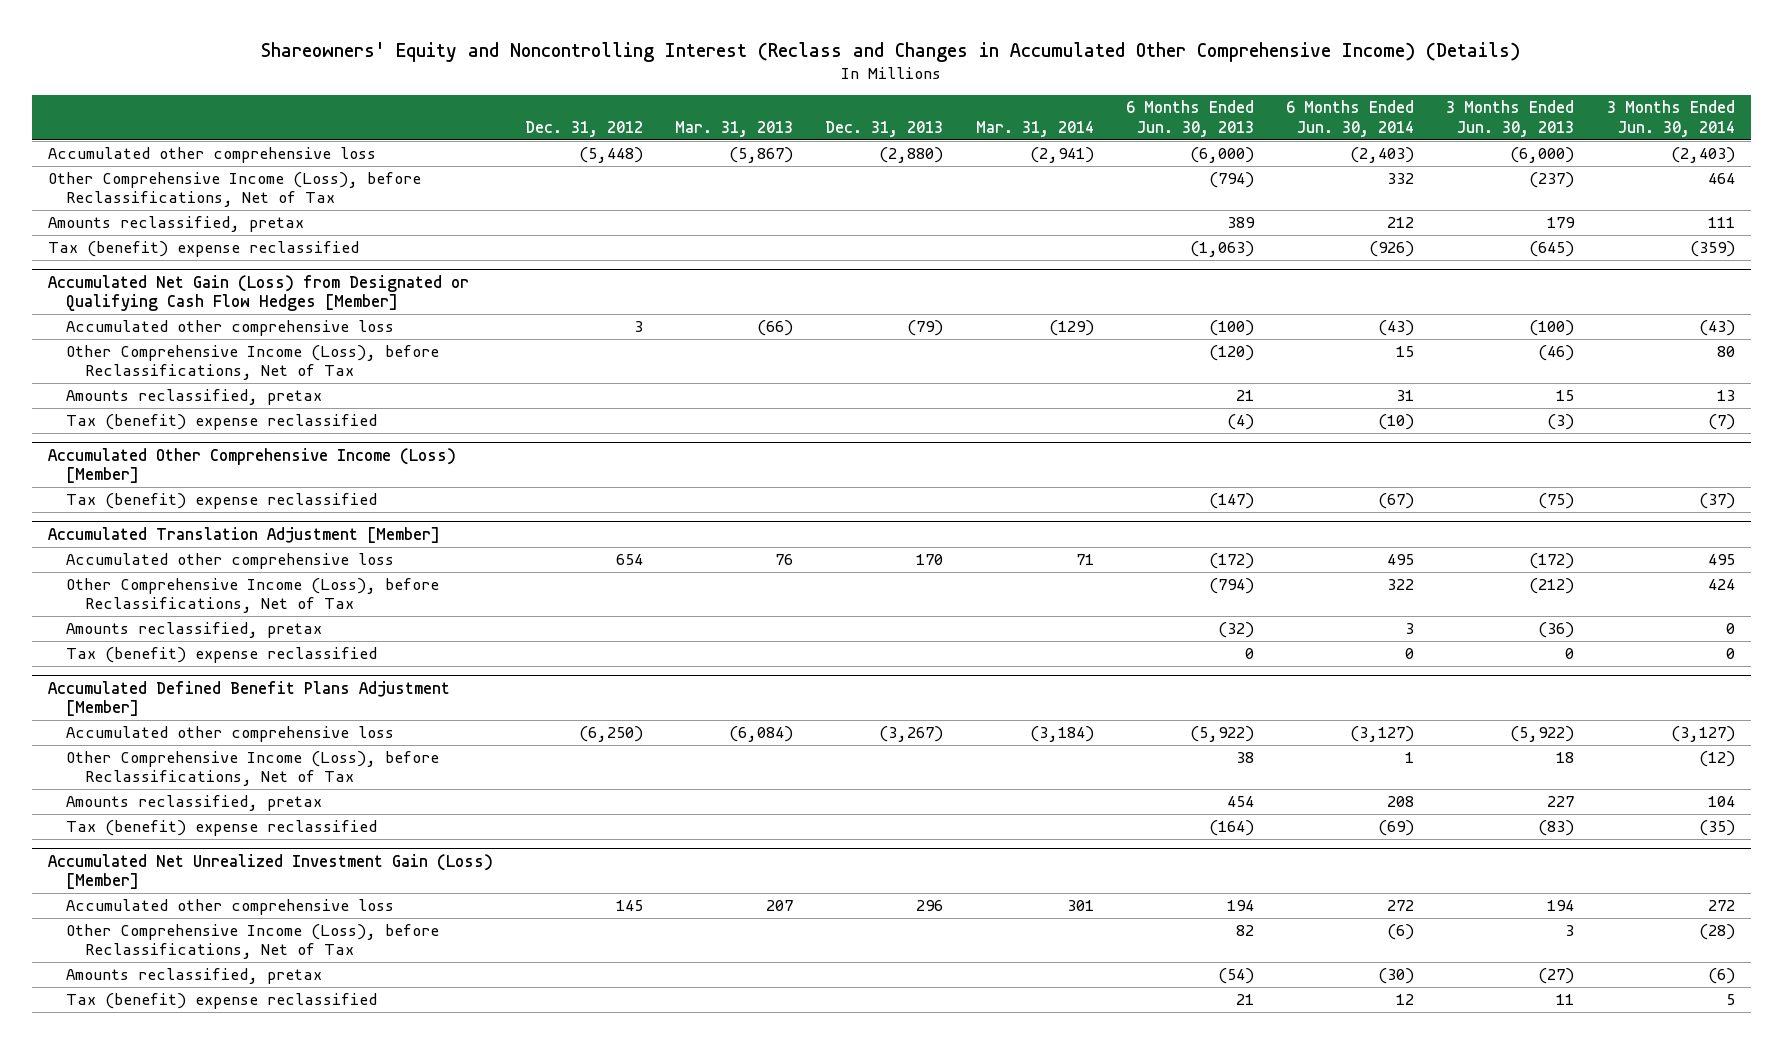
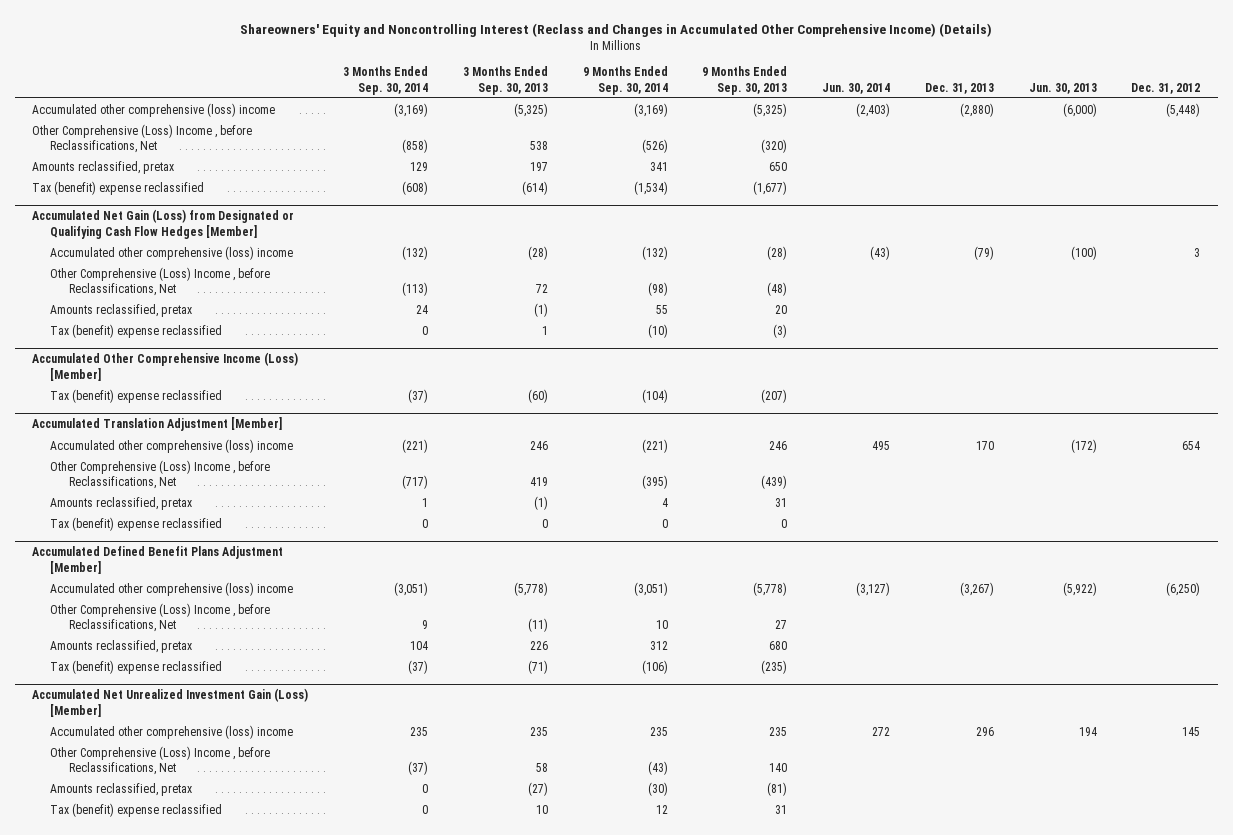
- | Dec. 31, 2012 | Mar. 31, 2013 | Dec. 31, 2013 | Mar. 31, 2014 | 6 Months Ended Jun. 30, 2013 | 6 Months Ended Jun. 30, 2014 | 3 Months Ended Jun. 30, 2013 | 3 Months Ended Jun. 30, 2014
+ | 3 Months Ended Sep. 30, 2014 | 3 Months Ended Sep. 30, 2013 | 9 Months Ended Sep. 30, 2014 | 9 Months Ended Sep. 30, 2013 | Jun. 30, 2014 | Dec. 31, 2013 | Jun. 30, 2013 | Dec. 31, 2012
- Accumulated other comprehensive loss | (5,448) | (5,867) | (2,880) | (2,941) | (6,000) | (2,403) | (6,000) | (2,403)
- Other Comprehensive Income (Loss), before Reclassifications, Net of Tax | | | | | (794) | 332 | (237) | 464
+ Accumulated other comprehensive (loss) income | (3,169) | (5,325) | (3,169) | (5,325) | (2,403) | (2,880) | (6,000) | (5,448)
+ Other Comprehensive (Loss) Income , before Reclassifications, Net | (858) | 538 | (526) | (320) | | | |
@ Accumulated Net Gain (Loss) from Designated or Qualifying Cash Flow Hedges [Member]
- Accumulated other comprehensive loss | 3 | (66) | (79) | (129) | (100) | (43) | (100) | (43)
- Other Comprehensive Income (Loss), before Reclassifications, Net of Tax | | | | | (120) | 15 | (46) | 80
+ Accumulated other comprehensive (loss) income | (132) | (28) | (132) | (28) | (43) | (79) | (100) | 3
+ Other Comprehensive (Loss) Income , before Reclassifications, Net | (113) | 72 | (98) | (48) | | | |
@ Accumulated Translation Adjustment [Member]
- Accumulated other comprehensive loss | 654 | 76 | 170 | 71 | (172) | 495 | (172) | 495
- Other Comprehensive Income (Loss), before Reclassifications, Net of Tax | | | | | (794) | 322 | (212) | 424
+ Accumulated other comprehensive (loss) income | (221) | 246 | (221) | 246 | 495 | 170 | (172) | 654
+ Other Comprehensive (Loss) Income , before Reclassifications, Net | (717) | 419 | (395) | (439) | | | |
@ Accumulated Defined Benefit Plans Adjustment [Member]
- Accumulated other comprehensive loss | (6,250) | (6,084) | (3,267) | (3,184) | (5,922) | (3,127) | (5,922) | (3,127)
- Other Comprehensive Income (Loss), before Reclassifications, Net of Tax | | | | | 38 | 1 | 18 | (12)
+ Accumulated other comprehensive (loss) income | (3,051) | (5,778) | (3,051) | (5,778) | (3,127) | (3,267) | (5,922) | (6,250)
+ Other Comprehensive (Loss) Income , before Reclassifications, Net | 9 | (11) | 10 | 27 | | | |
@ Accumulated Net Unrealized Investment Gain (Loss) [Member]
- Accumulated other comprehensive loss | 145 | 207 | 296 | 301 | 194 | 272 | 194 | 272
- Other Comprehensive Income (Loss), before Reclassifications, Net of Tax | | | | | 82 | (6) | 3 | (28)
+ Accumulated other comprehensive (loss) income | 235 | 235 | 235 | 235 | 272 | 296 | 194 | 145
+ Other Comprehensive (Loss) Income , before Reclassifications, Net | (37) | 58 | (43) | 140 | | | |

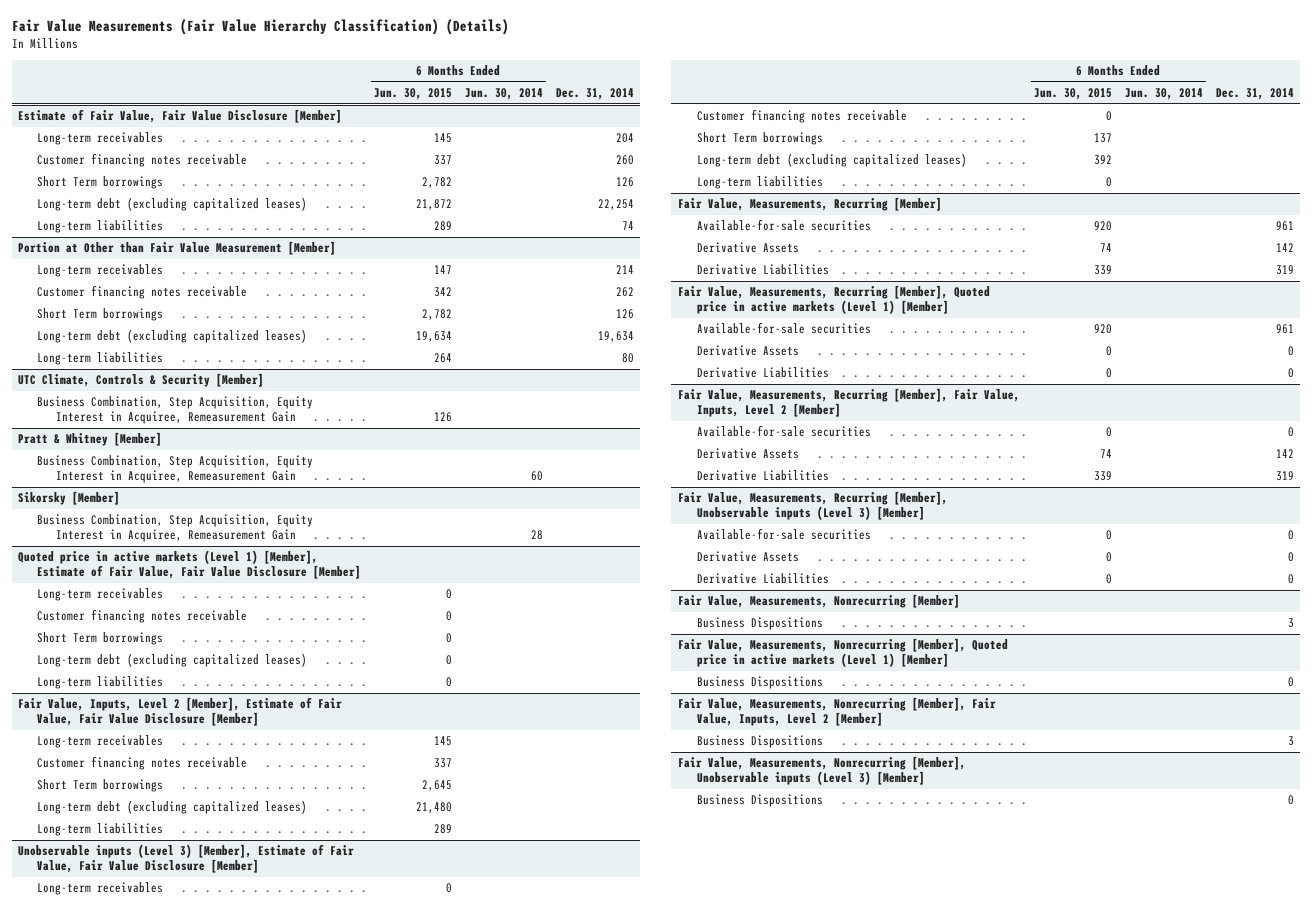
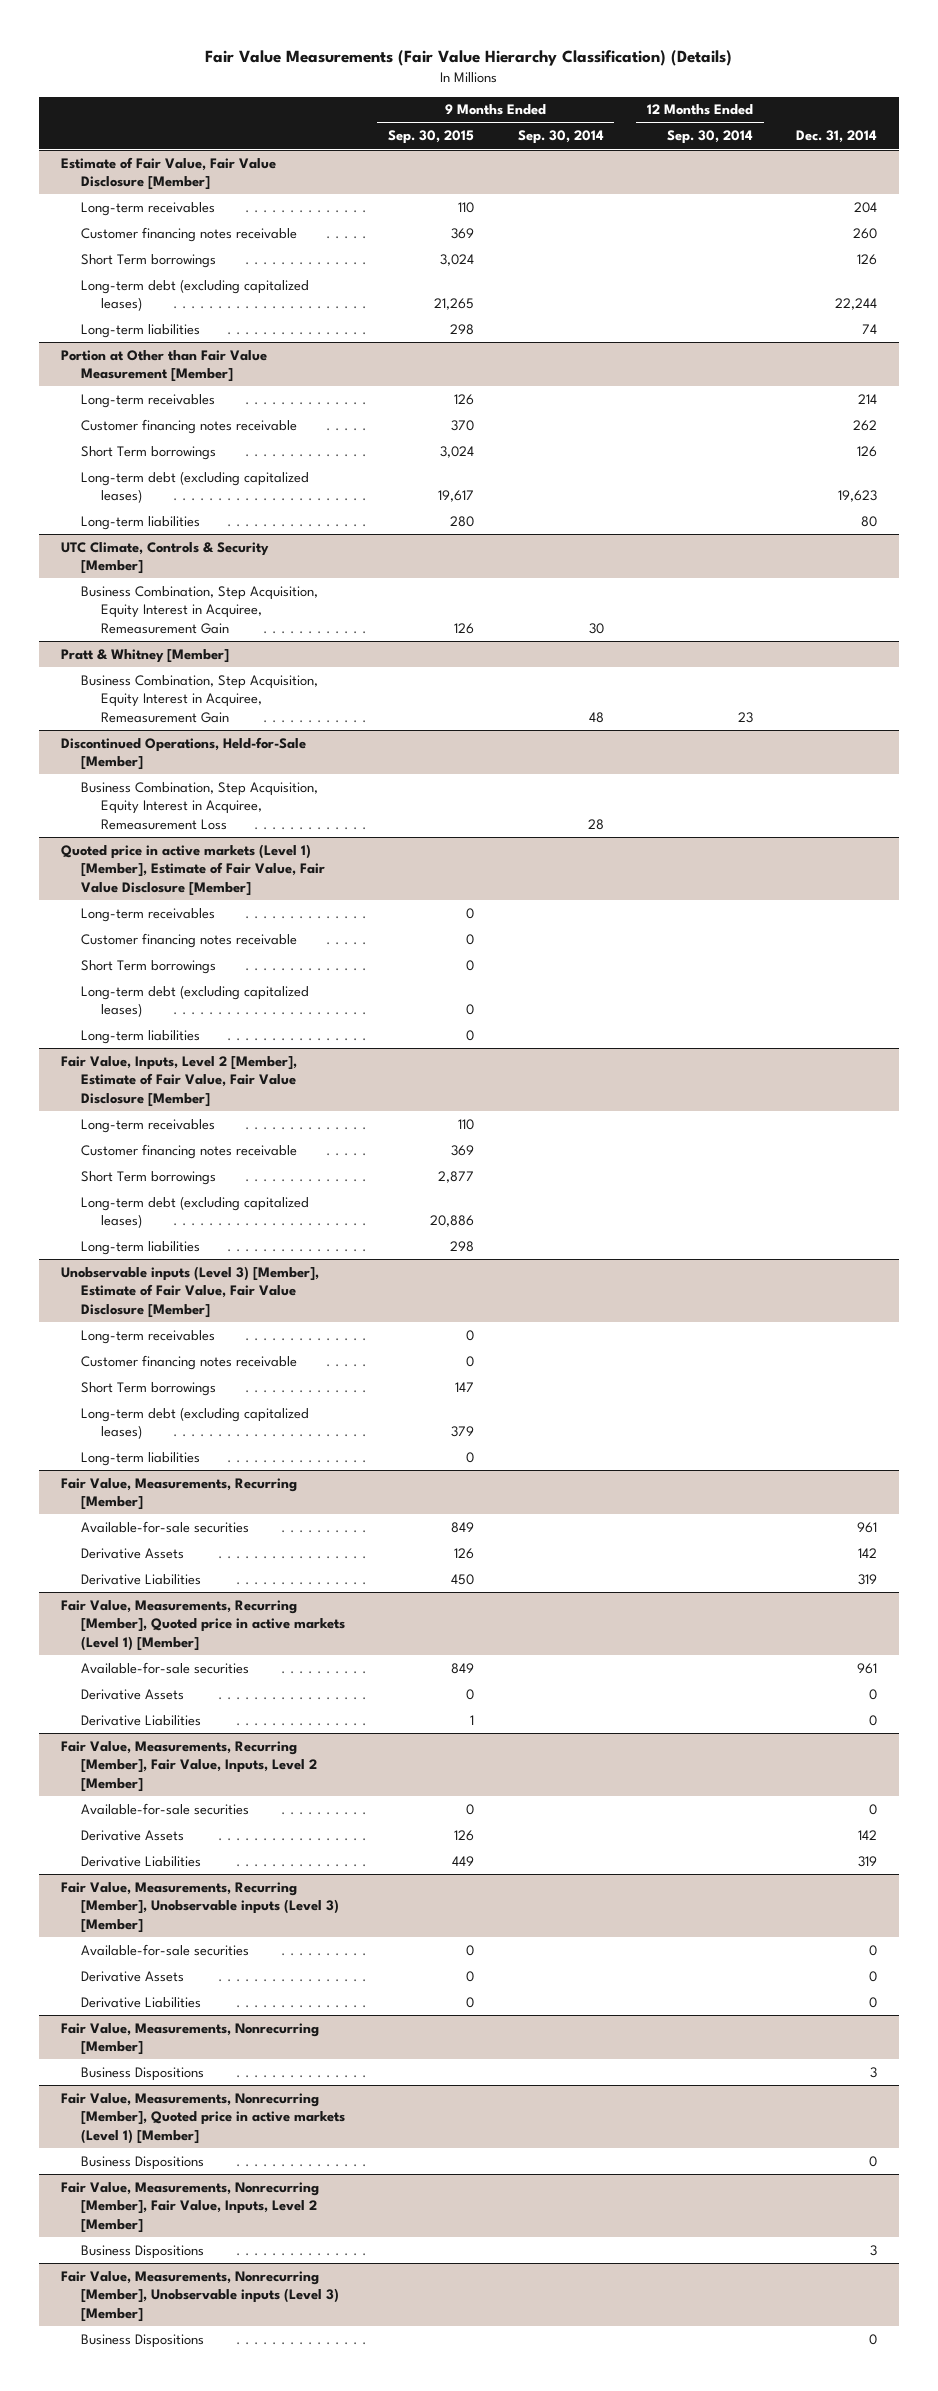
- | 6 Months Ended Jun. 30, 2015 | 6 Months Ended Jun. 30, 2014 | Dec. 31, 2014
+ | 9 Months Ended Sep. 30, 2015 | 9 Months Ended Sep. 30, 2014 | 12 Months Ended Sep. 30, 2014 | Dec. 31, 2014
@ Estimate of Fair Value, Fair Value Disclosure [Member]
- Long-term debt (excluding capitalized leases) | 21,872 | | 22,254
+ Long-term debt (excluding capitalized leases) | 21,265 | | | 22,244
@ Portion at Other than Fair Value Measurement [Member]
- Long-term debt (excluding capitalized leases) | 19,634 | | 19,634
+ Long-term debt (excluding capitalized leases) | 19,617 | | | 19,623
- Sikorsky [Member]
- Business Combination, Step Acquisition, Equity Interest in Acquiree, Remeasurement Gain | | 28 |
+ Discontinued Operations, Held-for-Sale [Member]
+ Business Combination, Step Acquisition, Equity Interest in Acquiree, Remeasurement Loss | | 28 | |

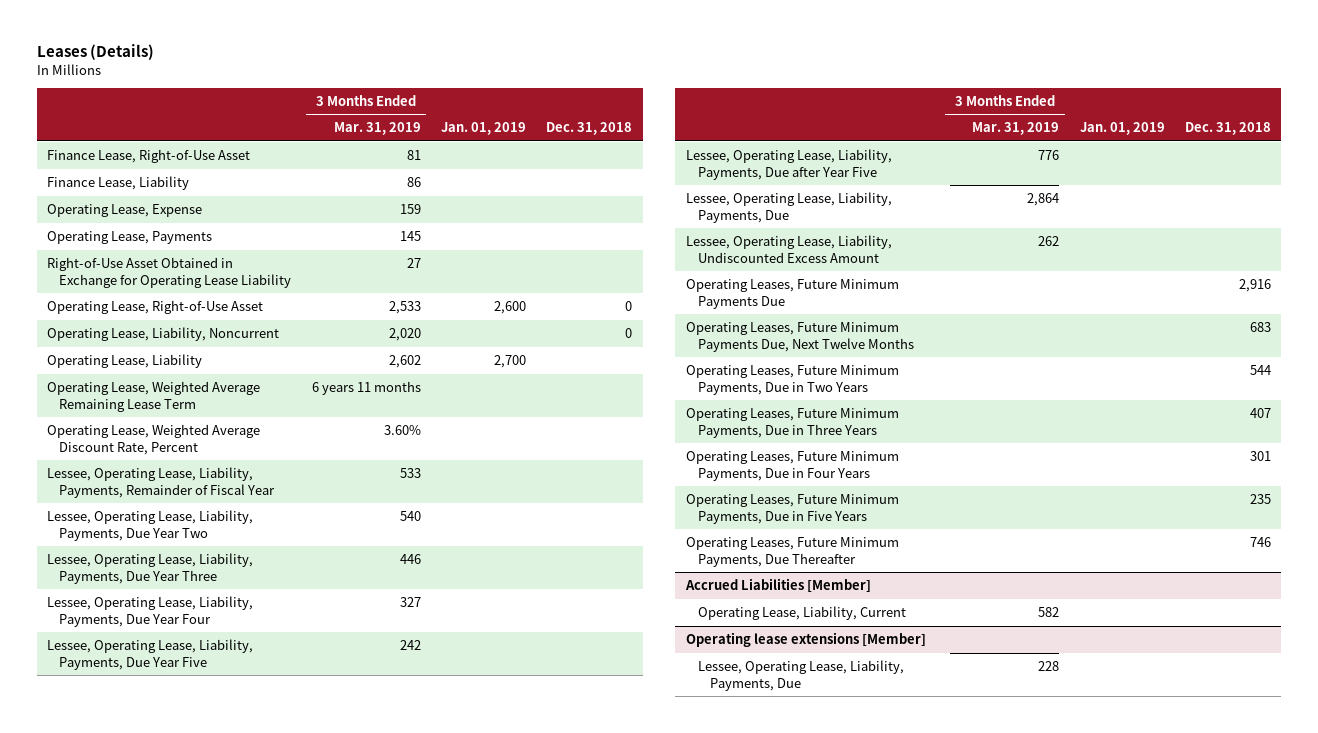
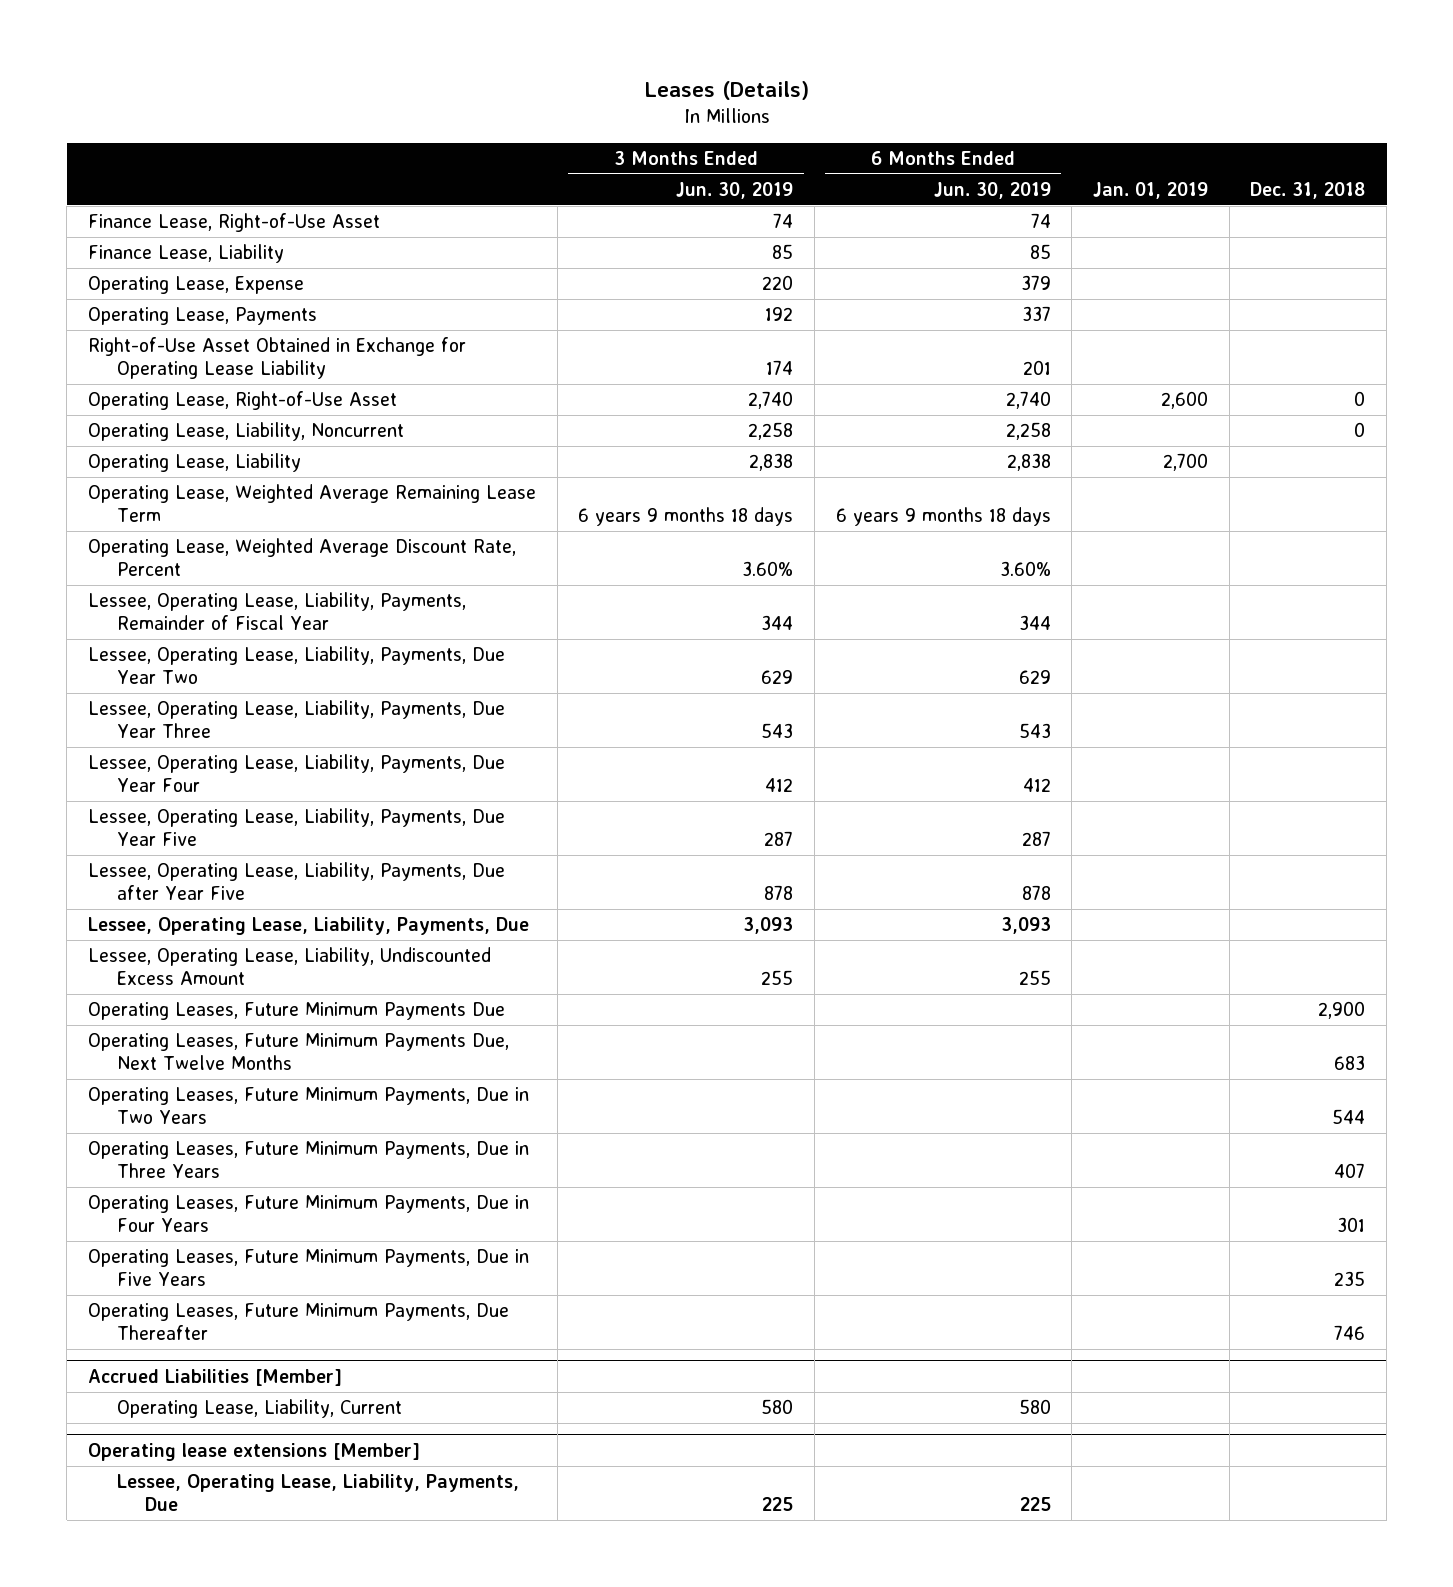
- | 3 Months Ended Mar. 31, 2019 | Jan. 01, 2019 | Dec. 31, 2018
+ | 3 Months Ended Jun. 30, 2019 | 6 Months Ended Jun. 30, 2019 | Jan. 01, 2019 | Dec. 31, 2018
- Operating Leases, Future Minimum Payments Due | | | 2,916
+ Operating Leases, Future Minimum Payments Due | | | | 2,900

